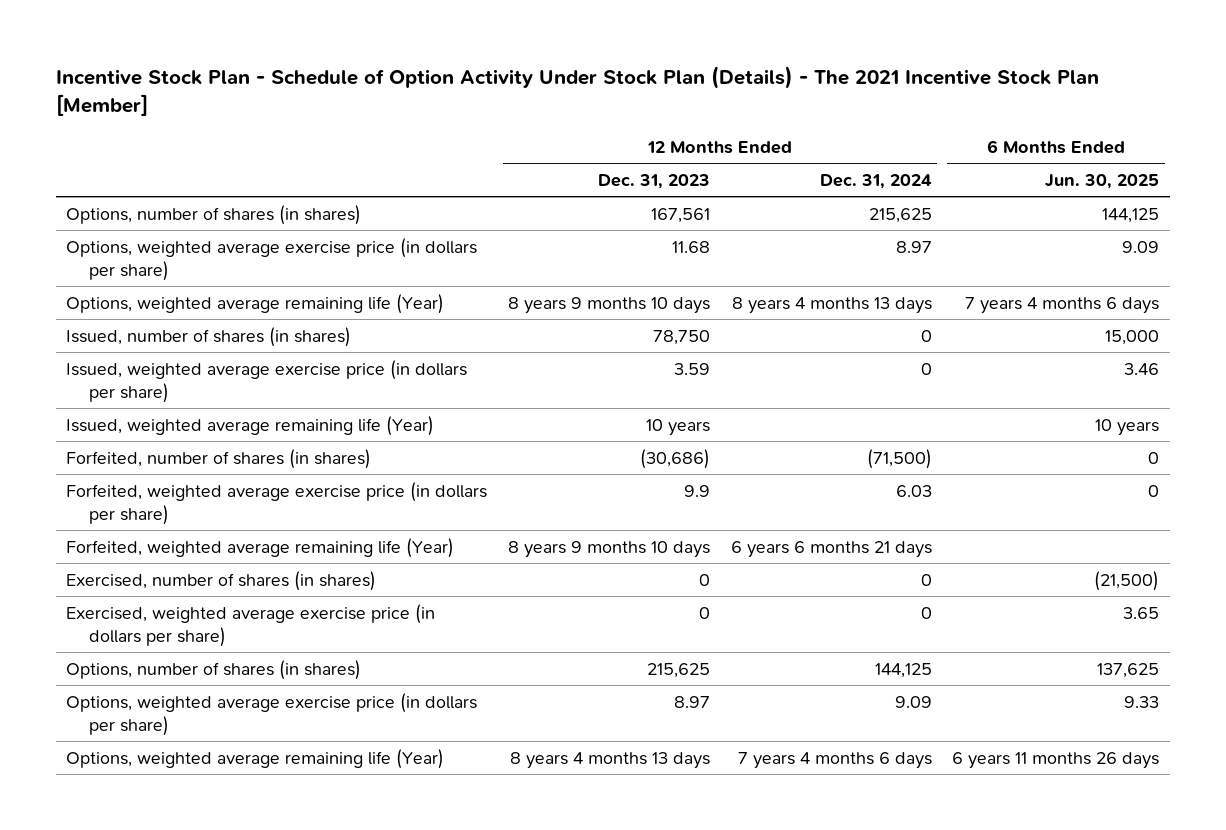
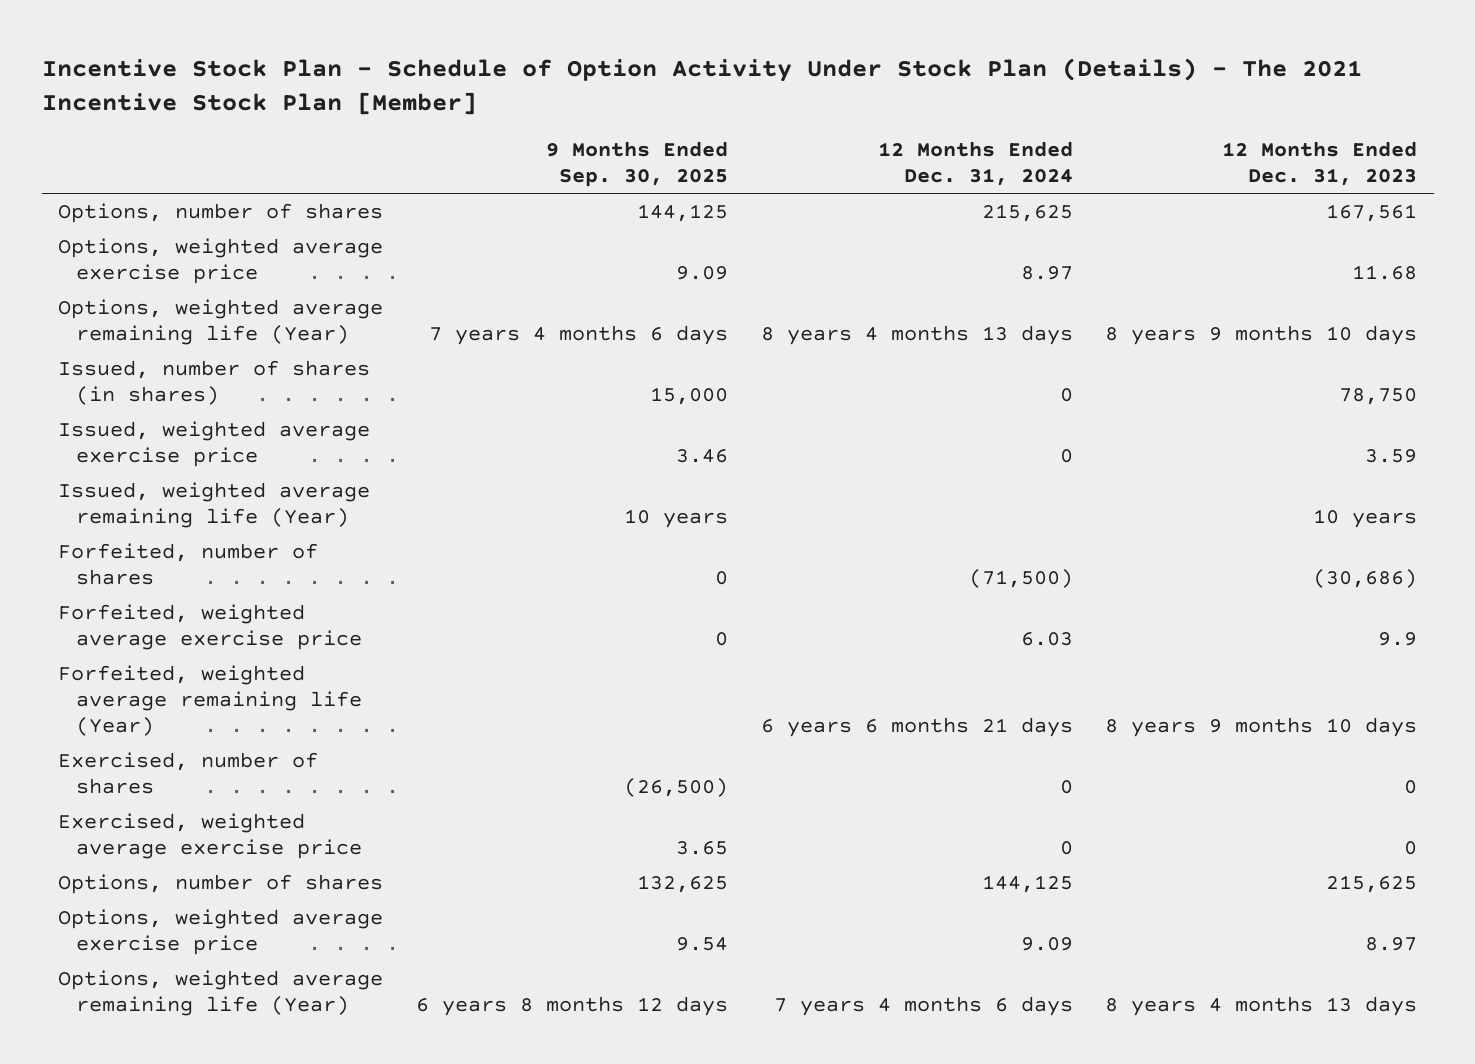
- | 12 Months Ended Dec. 31, 2023 | 12 Months Ended Dec. 31, 2024 | 6 Months Ended Jun. 30, 2025
+ | 9 Months Ended Sep. 30, 2025 | 12 Months Ended Dec. 31, 2024 | 12 Months Ended Dec. 31, 2023
- Options, number of shares (in shares) | 167,561 | 215,625 | 144,125
- Options, weighted average exercise price (in dollars per share) | 11.68 | 8.97 | 9.09
+ Options, number of shares | 144,125 | 215,625 | 167,561
+ Options, weighted average exercise price | 9.09 | 8.97 | 11.68
- Issued, weighted average exercise price (in dollars per share) | 3.59 | 0 | 3.46
+ Issued, weighted average exercise price | 3.46 | 0 | 3.59
- Forfeited, number of shares (in shares) | (30,686) | (71,500) | 0
- Forfeited, weighted average exercise price (in dollars per share) | 9.9 | 6.03 | 0
+ Forfeited, number of shares | 0 | (71,500) | (30,686)
+ Forfeited, weighted average exercise price | 0 | 6.03 | 9.9
- Exercised, number of shares (in shares) | 0 | 0 | (21,500)
- Exercised, weighted average exercise price (in dollars per share) | 0 | 0 | 3.65
- Options, number of shares (in shares) | 215,625 | 144,125 | 137,625
- Options, weighted average exercise price (in dollars per share) | 8.97 | 9.09 | 9.33
+ Exercised, number of shares | (26,500) | 0 | 0
+ Exercised, weighted average exercise price | 3.65 | 0 | 0
+ Options, number of shares | 132,625 | 144,125 | 215,625
+ Options, weighted average exercise price | 9.54 | 9.09 | 8.97

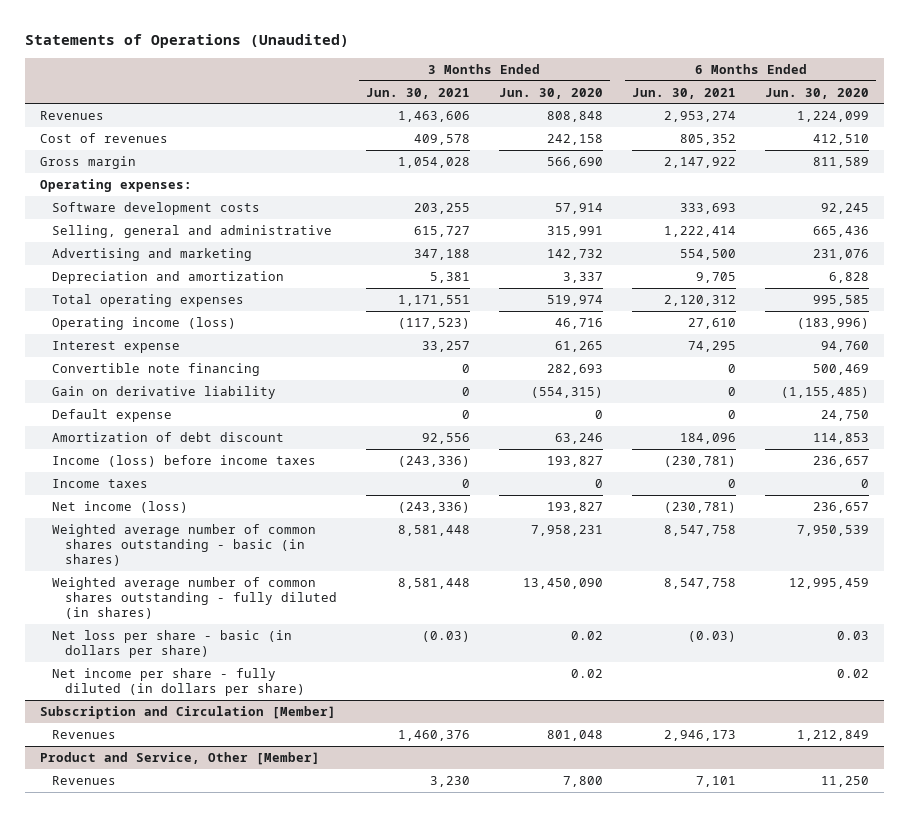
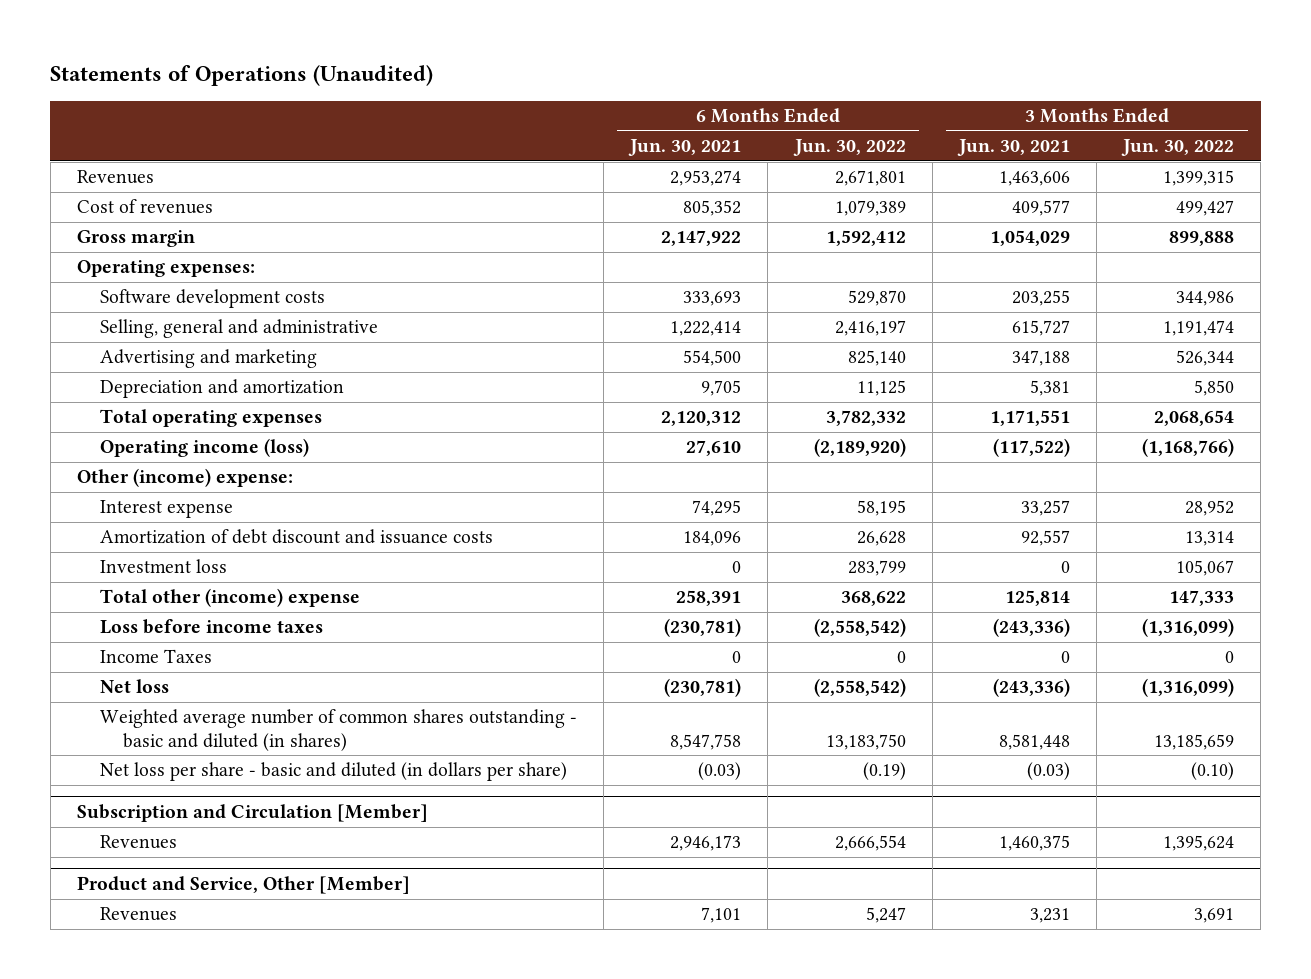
- | 3 Months Ended Jun. 30, 2021 | 3 Months Ended Jun. 30, 2020 | 6 Months Ended Jun. 30, 2021 | 6 Months Ended Jun. 30, 2020
+ | 6 Months Ended Jun. 30, 2021 | 6 Months Ended Jun. 30, 2022 | 3 Months Ended Jun. 30, 2021 | 3 Months Ended Jun. 30, 2022
- Cost of revenues | 409,578 | 242,158 | 805,352 | 412,510
- Gross margin | 1,054,028 | 566,690 | 2,147,922 | 811,589
+ Cost of revenues | 805,352 | 1,079,389 | 409,577 | 499,427
+ Gross margin | 2,147,922 | 1,592,412 | 1,054,029 | 899,888
- Operating income (loss) | (117,523) | 46,716 | 27,610 | (183,996)
+ Operating income (loss) | 27,610 | (2,189,920) | (117,522) | (1,168,766)
+ Other (income) expense:
- Convertible note financing | 0 | 282,693 | 0 | 500,469
- Gain on derivative liability | 0 | (554,315) | 0 | (1,155,485)
- Default expense | 0 | 0 | 0 | 24,750
- Amortization of debt discount | 92,556 | 63,246 | 184,096 | 114,853
- Income (loss) before income taxes | (243,336) | 193,827 | (230,781) | 236,657
- Income taxes | 0 | 0 | 0 | 0
- Net income (loss) | (243,336) | 193,827 | (230,781) | 236,657
- Weighted average number of common shares outstanding - basic (in shares) | 8,581,448 | 7,958,231 | 8,547,758 | 7,950,539
- Weighted average number of common shares outstanding - fully diluted (in shares) | 8,581,448 | 13,450,090 | 8,547,758 | 12,995,459
- Net loss per share - basic (in dollars per share) | (0.03) | 0.02 | (0.03) | 0.03
- Net income per share - fully diluted (in dollars per share) | | 0.02 | | 0.02
+ Amortization of debt discount and issuance costs | 184,096 | 26,628 | 92,557 | 13,314
+ Investment loss | 0 | 283,799 | 0 | 105,067
+ Total other (income) expense | 258,391 | 368,622 | 125,814 | 147,333
+ Loss before income taxes | (230,781) | (2,558,542) | (243,336) | (1,316,099)
+ Income Taxes | 0 | 0 | 0 | 0
+ Net loss | (230,781) | (2,558,542) | (243,336) | (1,316,099)
+ Weighted average number of common shares outstanding - basic and diluted (in shares) | 8,547,758 | 13,183,750 | 8,581,448 | 13,185,659
+ Net loss per share - basic and diluted (in dollars per share) | (0.03) | (0.19) | (0.03) | (0.10)
@ Subscription and Circulation [Member]
- Revenues | 1,460,376 | 801,048 | 2,946,173 | 1,212,849
+ Revenues | 2,946,173 | 2,666,554 | 1,460,375 | 1,395,624
@ Product and Service, Other [Member]
- Revenues | 3,230 | 7,800 | 7,101 | 11,250
+ Revenues | 7,101 | 5,247 | 3,231 | 3,691

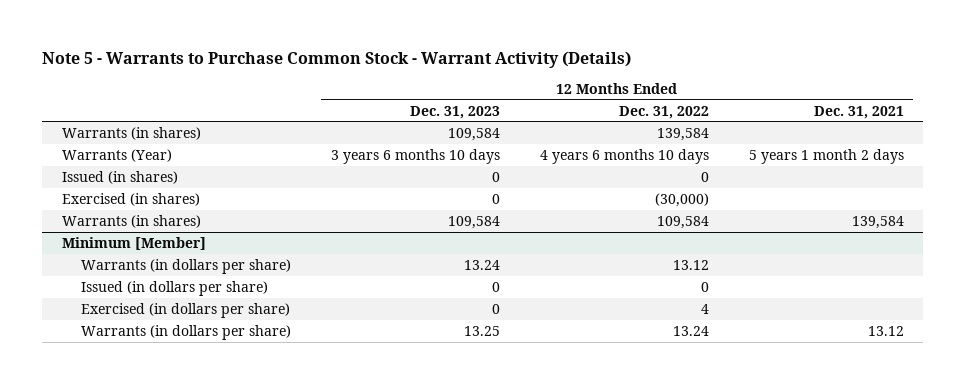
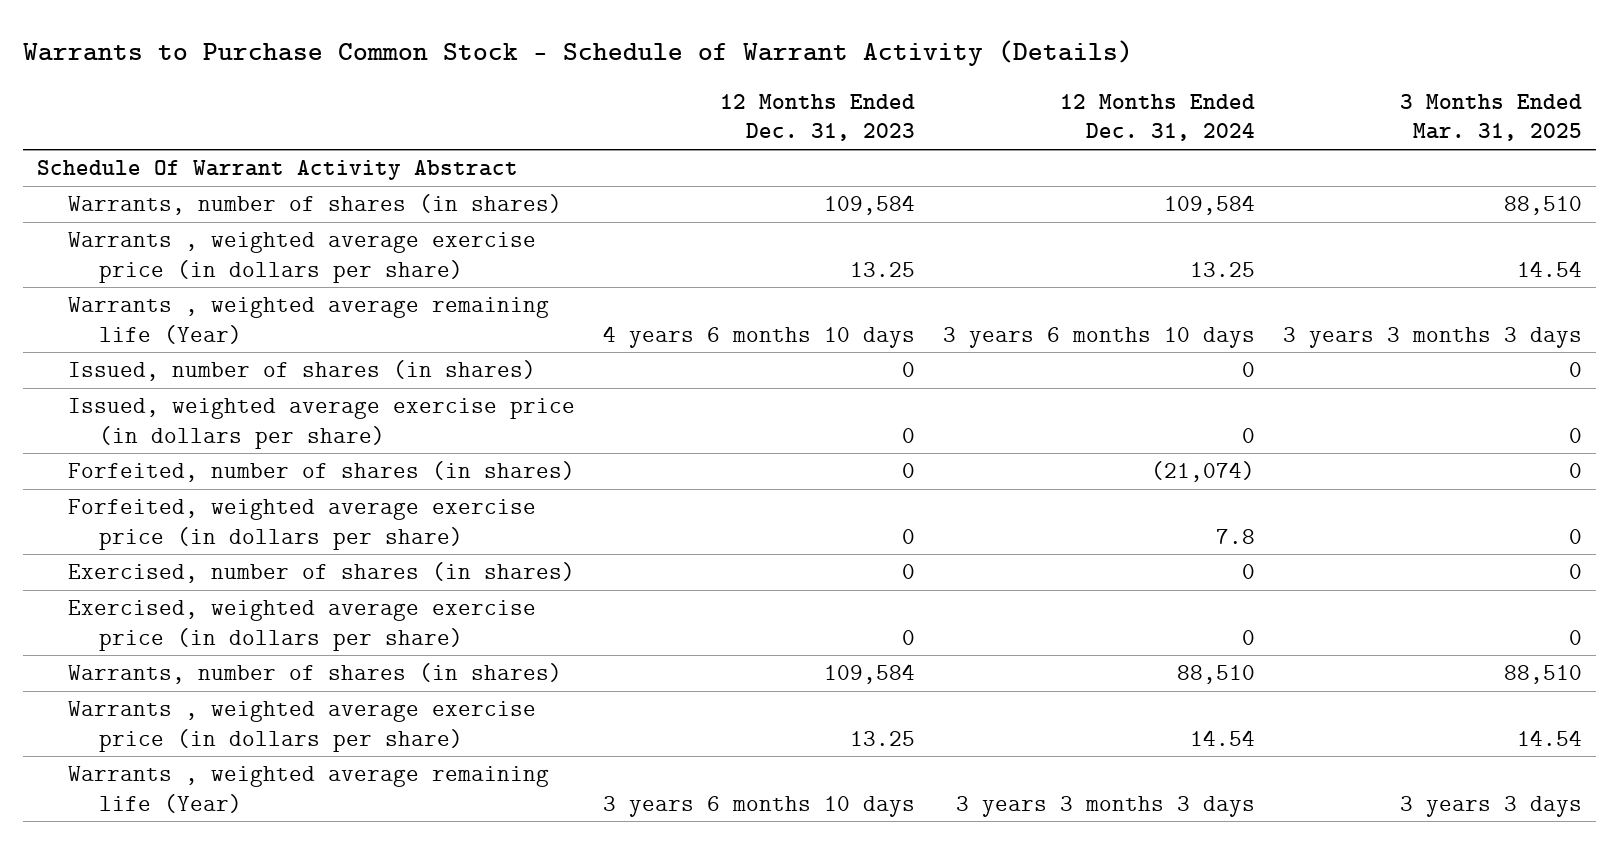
- Note 5 - Warrants to Purchase Common Stock - Warrant Activity (Details)
+ Warrants to Purchase Common Stock - Schedule of Warrant Activity (Details)
- | 12 Months Ended Dec. 31, 2023 | 12 Months Ended Dec. 31, 2022 | 12 Months Ended Dec. 31, 2021
+ | 12 Months Ended Dec. 31, 2023 | 12 Months Ended Dec. 31, 2024 | 3 Months Ended Mar. 31, 2025
- Warrants (in shares) | 109,584 | 139,584 |
- Warrants (Year) | 3 years 6 months 10 days | 4 years 6 months 10 days | 5 years 1 month 2 days
- Issued (in shares) | 0 | 0 |
- Exercised (in shares) | 0 | (30,000) |
- Warrants (in shares) | 109,584 | 109,584 | 139,584
- Minimum [Member]
- Warrants (in dollars per share) | 13.24 | 13.12 |
- Issued (in dollars per share) | 0 | 0 |
- Exercised (in dollars per share) | 0 | 4 |
- Warrants (in dollars per share) | 13.25 | 13.24 | 13.12
+ Schedule Of Warrant Activity Abstract
+ Warrants, number of shares (in shares) | 109,584 | 109,584 | 88,510
+ Warrants , weighted average exercise price (in dollars per share) | 13.25 | 13.25 | 14.54
+ Warrants , weighted average remaining life (Year) | 4 years 6 months 10 days | 3 years 6 months 10 days | 3 years 3 months 3 days
+ Issued, number of shares (in shares) | 0 | 0 | 0
+ Issued, weighted average exercise price (in dollars per share) | 0 | 0 | 0
+ Forfeited, number of shares (in shares) | 0 | (21,074) | 0
+ Forfeited, weighted average exercise price (in dollars per share) | 0 | 7.8 | 0
+ Exercised, number of shares (in shares) | 0 | 0 | 0
+ Exercised, weighted average exercise price (in dollars per share) | 0 | 0 | 0
+ Warrants, number of shares (in shares) | 109,584 | 88,510 | 88,510
+ Warrants , weighted average exercise price (in dollars per share) | 13.25 | 14.54 | 14.54
+ Warrants , weighted average remaining life (Year) | 3 years 6 months 10 days | 3 years 3 months 3 days | 3 years 3 days

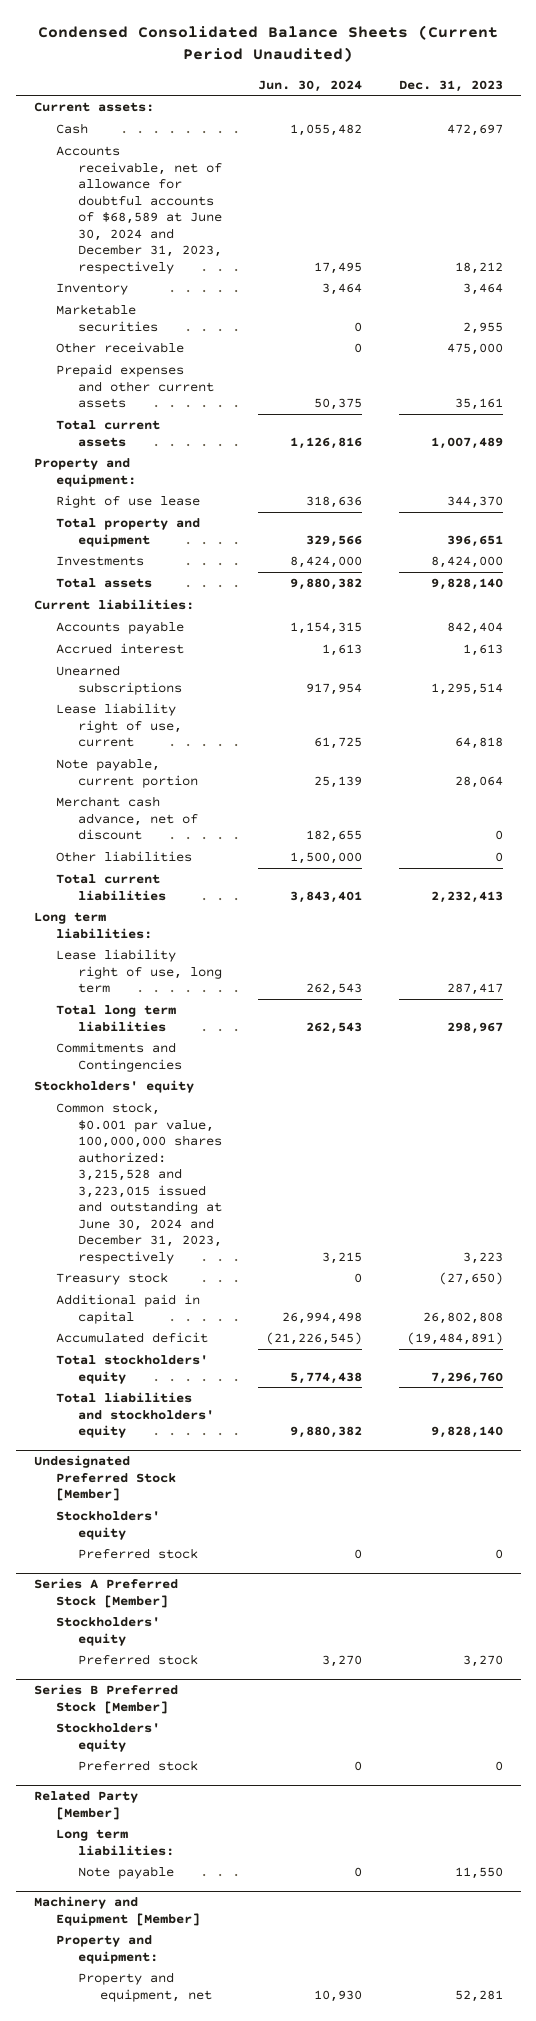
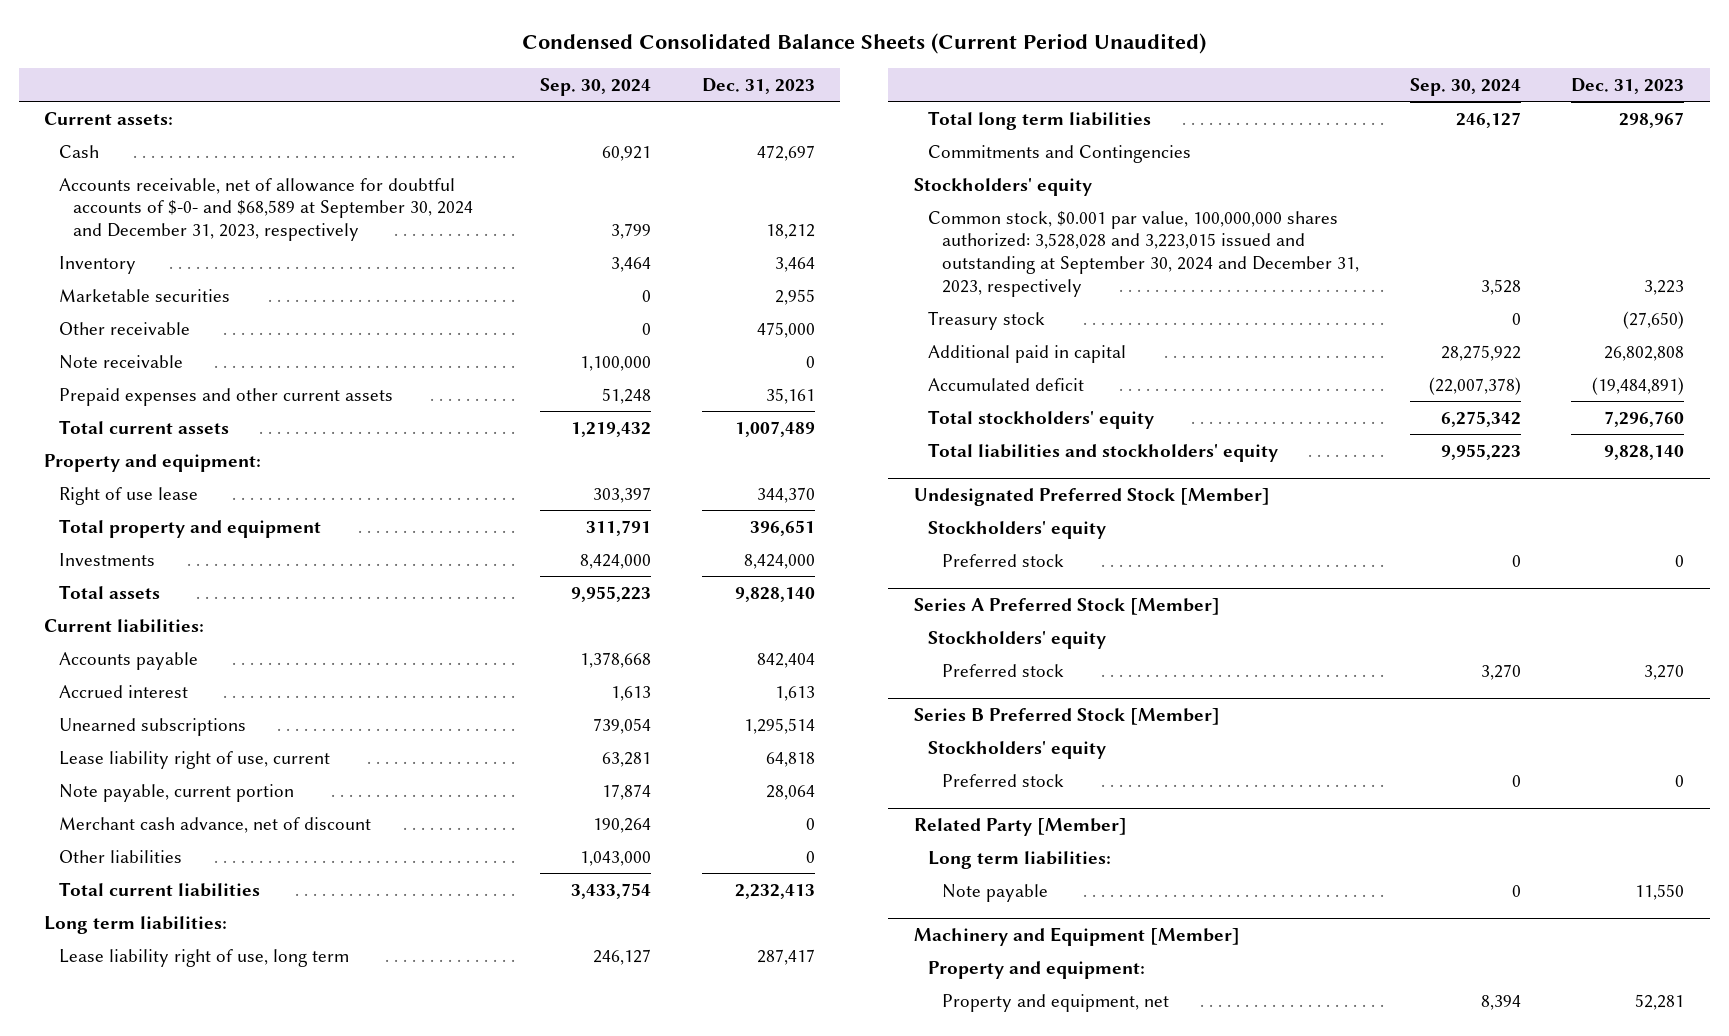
- | Jun. 30, 2024 | Dec. 31, 2023
+ | Sep. 30, 2024 | Dec. 31, 2023
- Accounts receivable, net of allowance for doubtful accounts of $68,589 at June 30, 2024 and December 31, 2023, respectively | 17,495 | 18,212
+ Accounts receivable, net of allowance for doubtful accounts of $-0- and $68,589 at September 30, 2024 and December 31, 2023, respectively | 3,799 | 18,212
+ Note receivable | 1,100,000 | 0
- Common stock, $0.001 par value, 100,000,000 shares authorized: 3,215,528 and 3,223,015 issued and outstanding at June 30, 2024 and December 31, 2023, respectively | 3,215 | 3,223
+ Common stock, $0.001 par value, 100,000,000 shares authorized: 3,528,028 and 3,223,015 issued and outstanding at September 30, 2024 and December 31, 2023, respectively | 3,528 | 3,223

